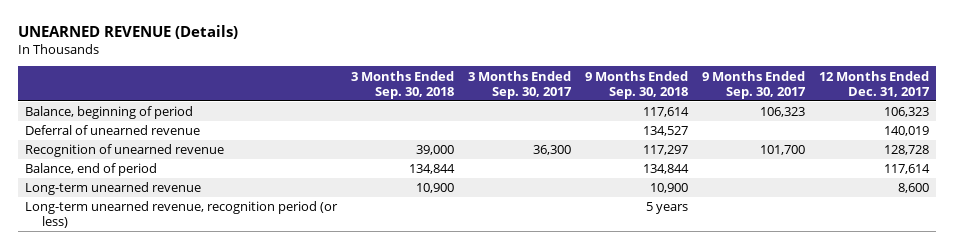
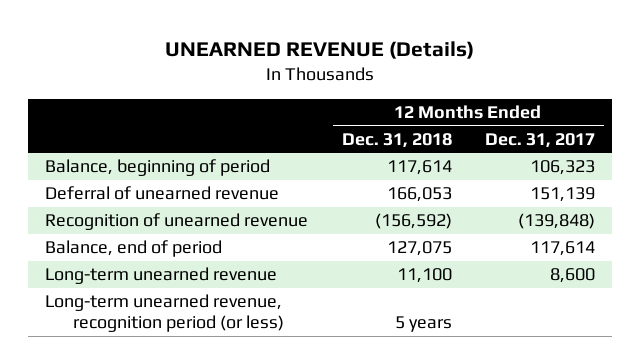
- | 3 Months Ended Sep. 30, 2018 | 3 Months Ended Sep. 30, 2017 | 9 Months Ended Sep. 30, 2018 | 9 Months Ended Sep. 30, 2017 | 12 Months Ended Dec. 31, 2017
+ | 12 Months Ended Dec. 31, 2018 | 12 Months Ended Dec. 31, 2017
- Deferral of unearned revenue | | | 134,527 | | 140,019
- Recognition of unearned revenue | 39,000 | 36,300 | 117,297 | 101,700 | 128,728
+ Deferral of unearned revenue | 166,053 | 151,139
+ Recognition of unearned revenue | (156,592) | (139,848)

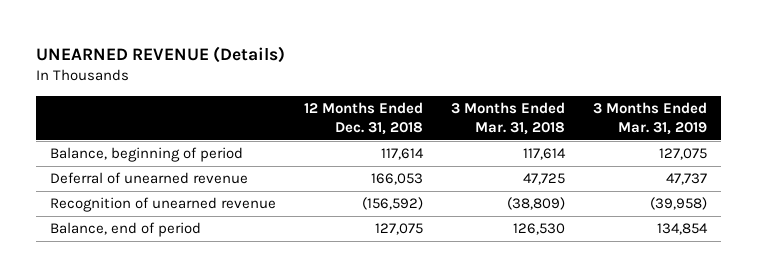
- | 12 Months Ended Dec. 31, 2018 | 12 Months Ended Dec. 31, 2017
+ | 12 Months Ended Dec. 31, 2018 | 3 Months Ended Mar. 31, 2018 | 3 Months Ended Mar. 31, 2019
- Long-term unearned revenue | 11,100 | 8,600
- Long-term unearned revenue, recognition period (or less) | 5 years |

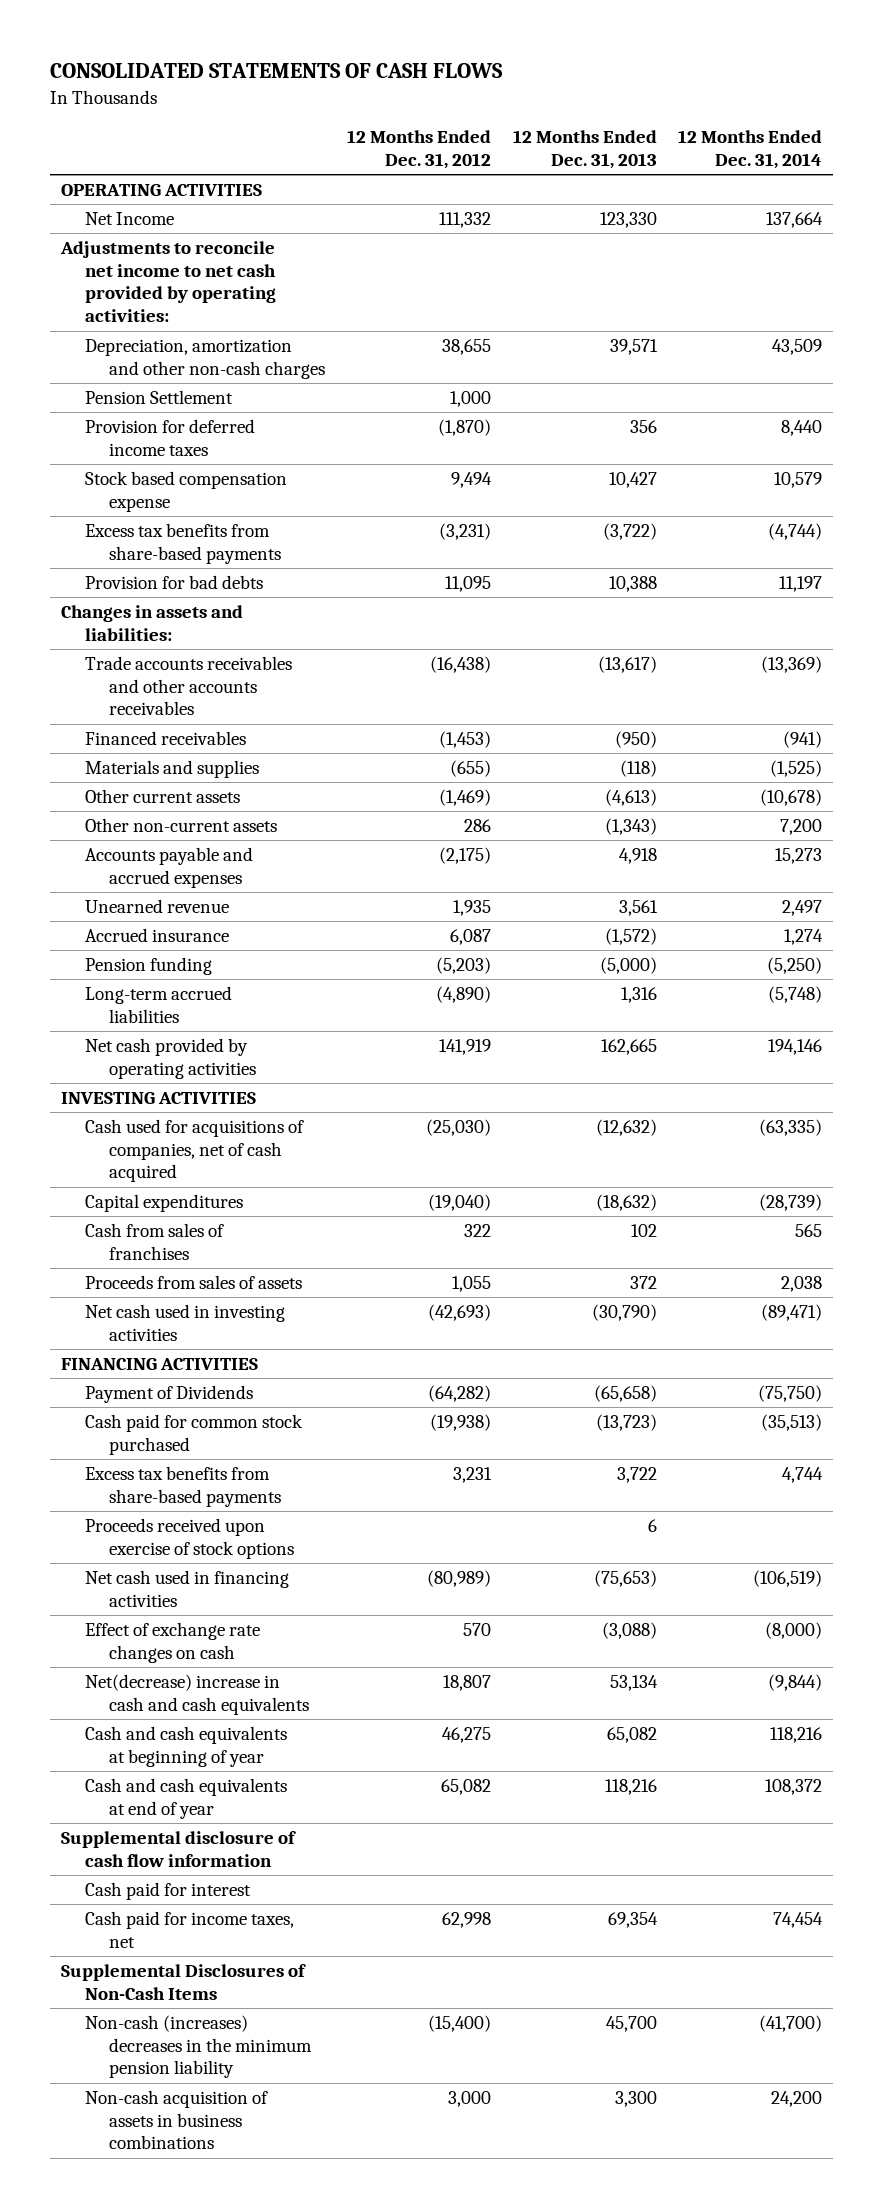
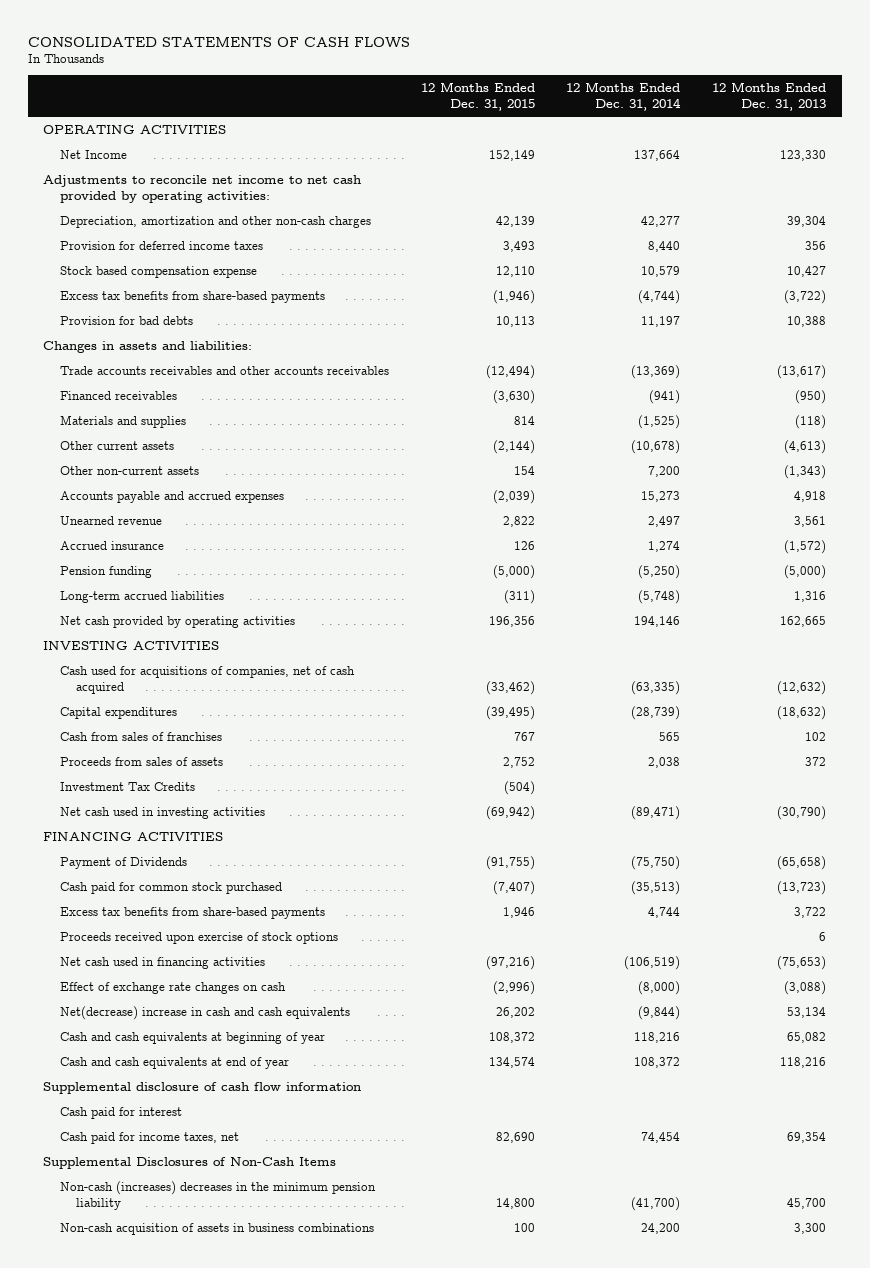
- | 12 Months Ended Dec. 31, 2012 | 12 Months Ended Dec. 31, 2013 | 12 Months Ended Dec. 31, 2014
+ | 12 Months Ended Dec. 31, 2015 | 12 Months Ended Dec. 31, 2014 | 12 Months Ended Dec. 31, 2013
- Depreciation, amortization and other non-cash charges | 38,655 | 39,571 | 43,509
- Pension Settlement | 1,000 | |
+ Depreciation, amortization and other non-cash charges | 42,139 | 42,277 | 39,304
+ Investment Tax Credits | (504) | |

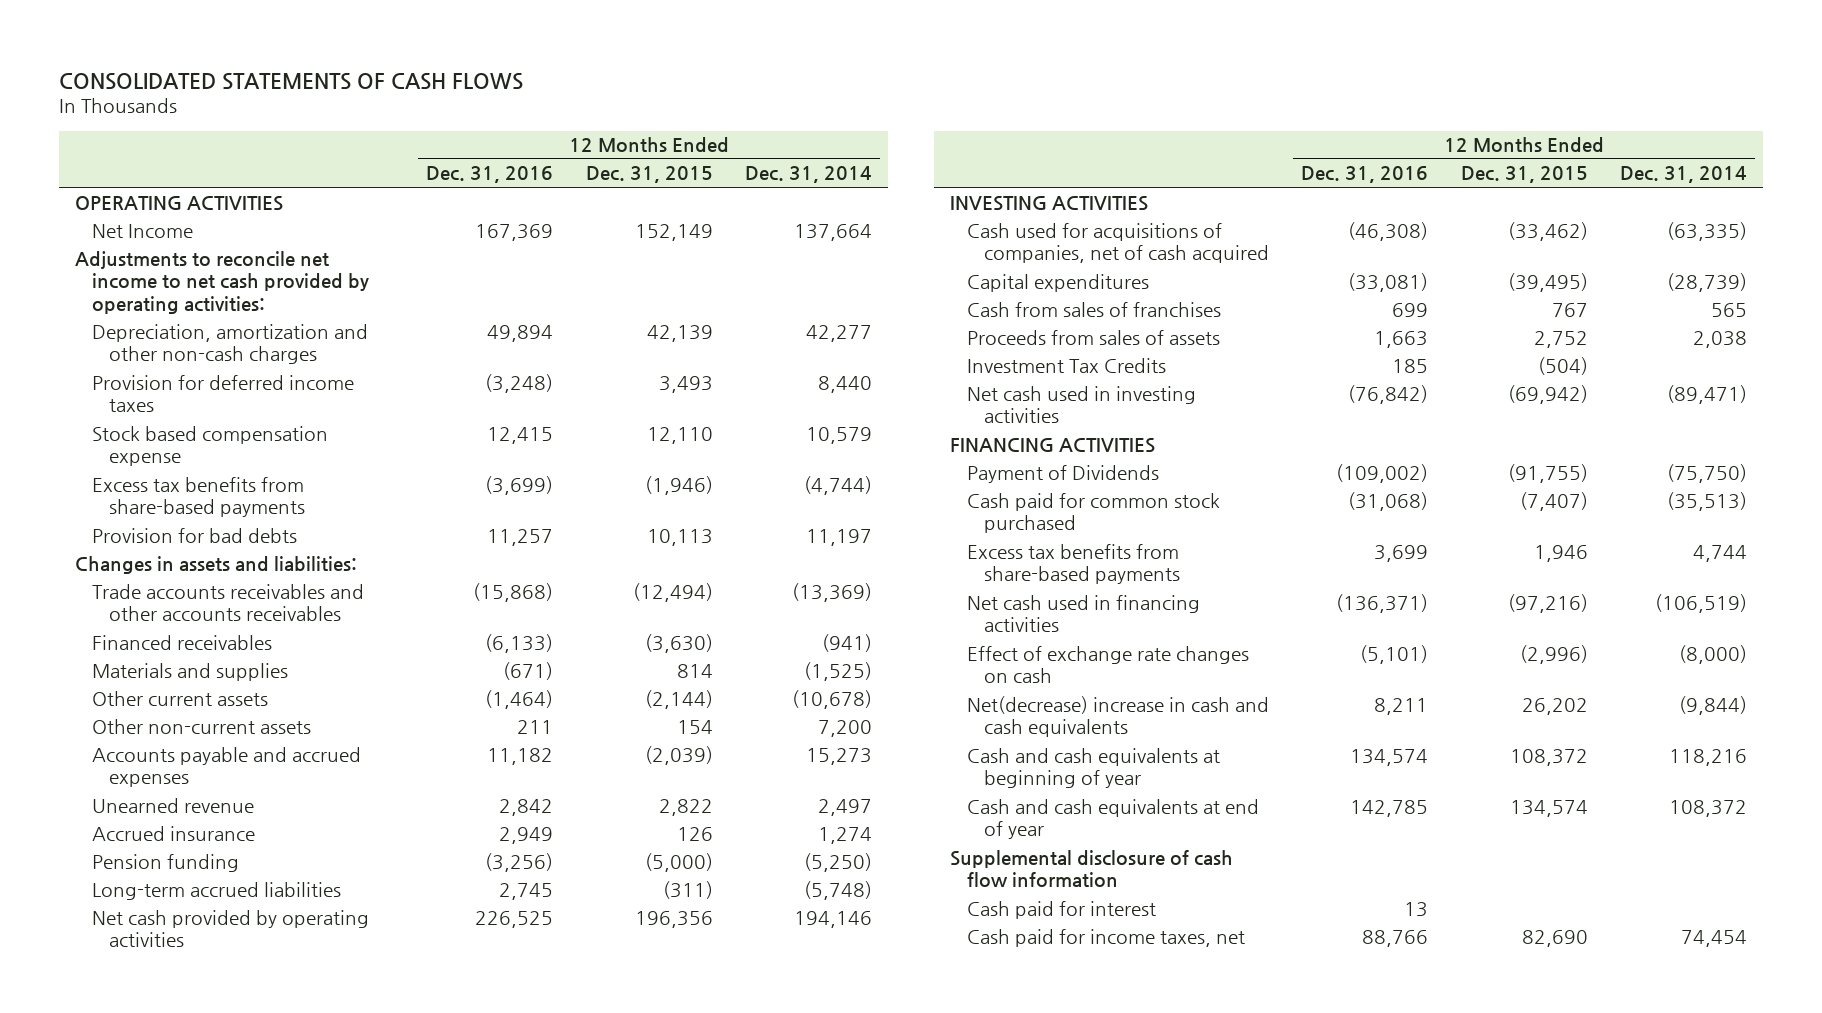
- | 12 Months Ended Dec. 31, 2015 | 12 Months Ended Dec. 31, 2014 | 12 Months Ended Dec. 31, 2013
+ | 12 Months Ended Dec. 31, 2016 | 12 Months Ended Dec. 31, 2015 | 12 Months Ended Dec. 31, 2014
- Proceeds received upon exercise of stock options | | | 6
- Supplemental Disclosures of Non-Cash Items
- Non-cash (increases) decreases in the minimum pension liability | 14,800 | (41,700) | 45,700
- Non-cash acquisition of assets in business combinations | 100 | 24,200 | 3,300

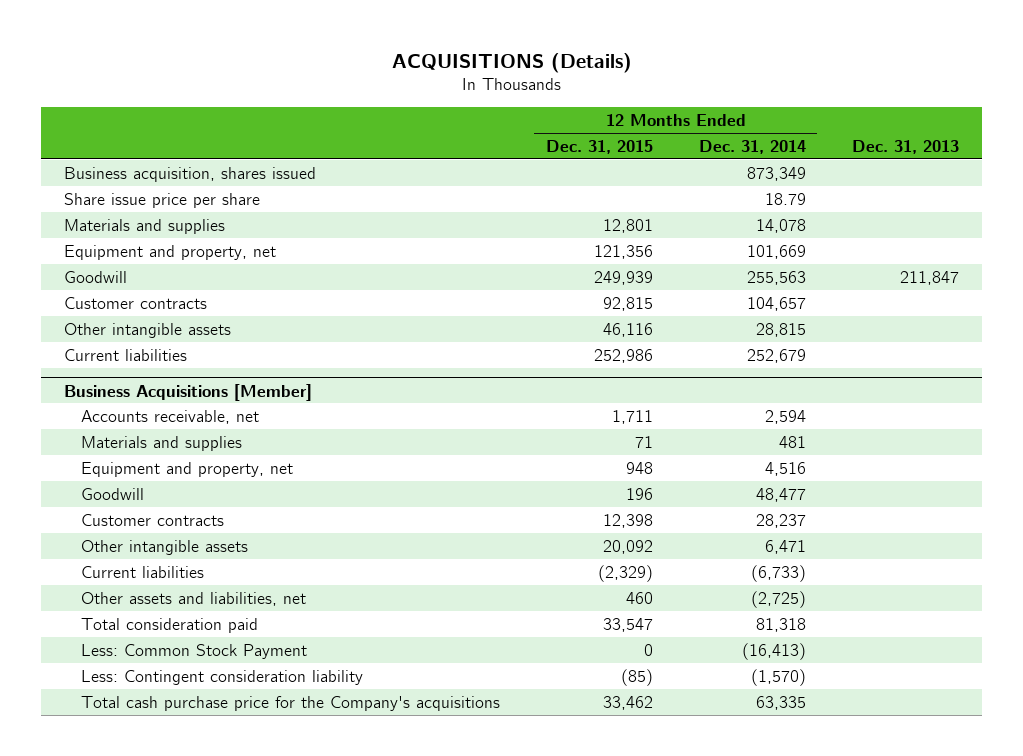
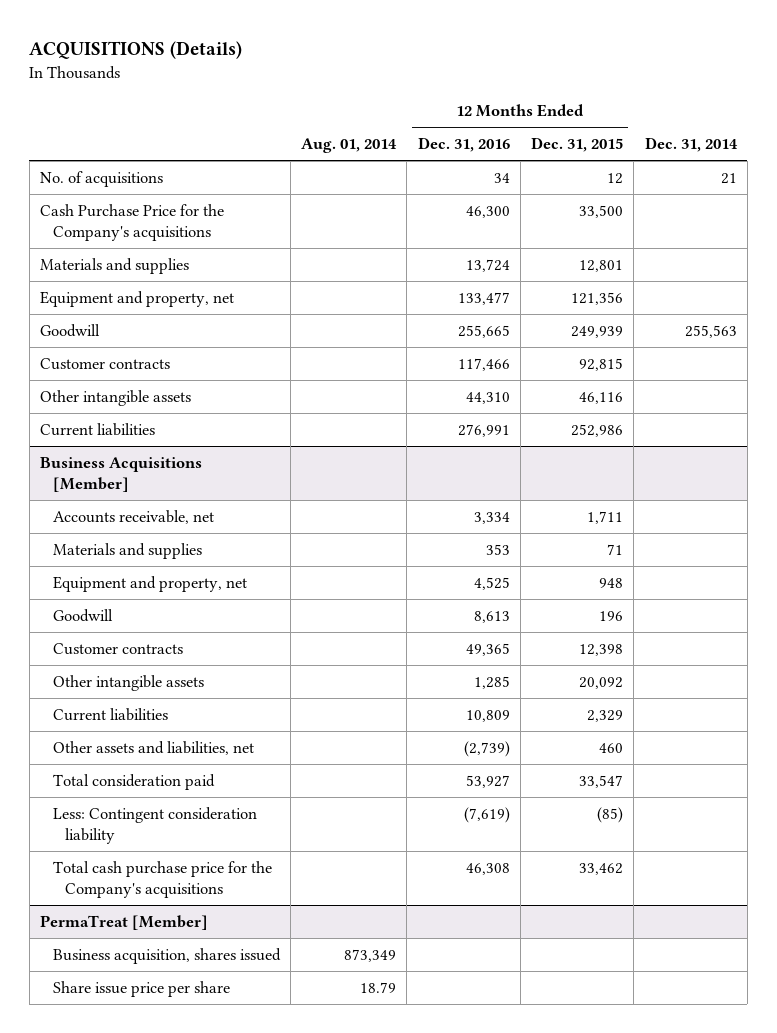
- | 12 Months Ended Dec. 31, 2015 | 12 Months Ended Dec. 31, 2014 | Dec. 31, 2013
+ | Aug. 01, 2014 | 12 Months Ended Dec. 31, 2016 | 12 Months Ended Dec. 31, 2015 | Dec. 31, 2014
- Business acquisition, shares issued | | 873,349 |
- Share issue price per share | | 18.79 |
+ No. of acquisitions | | 34 | 12 | 21
+ Cash Purchase Price for the Company's acquisitions | | 46,300 | 33,500 |
@ Business Acquisitions [Member]
- Current liabilities | (2,329) | (6,733) |
+ Current liabilities | | 10,809 | 2,329 |
- Less: Common Stock Payment | 0 | (16,413) |
+ PermaTreat [Member]
+ Business acquisition, shares issued | 873,349 | | |
+ Share issue price per share | 18.79 | | |

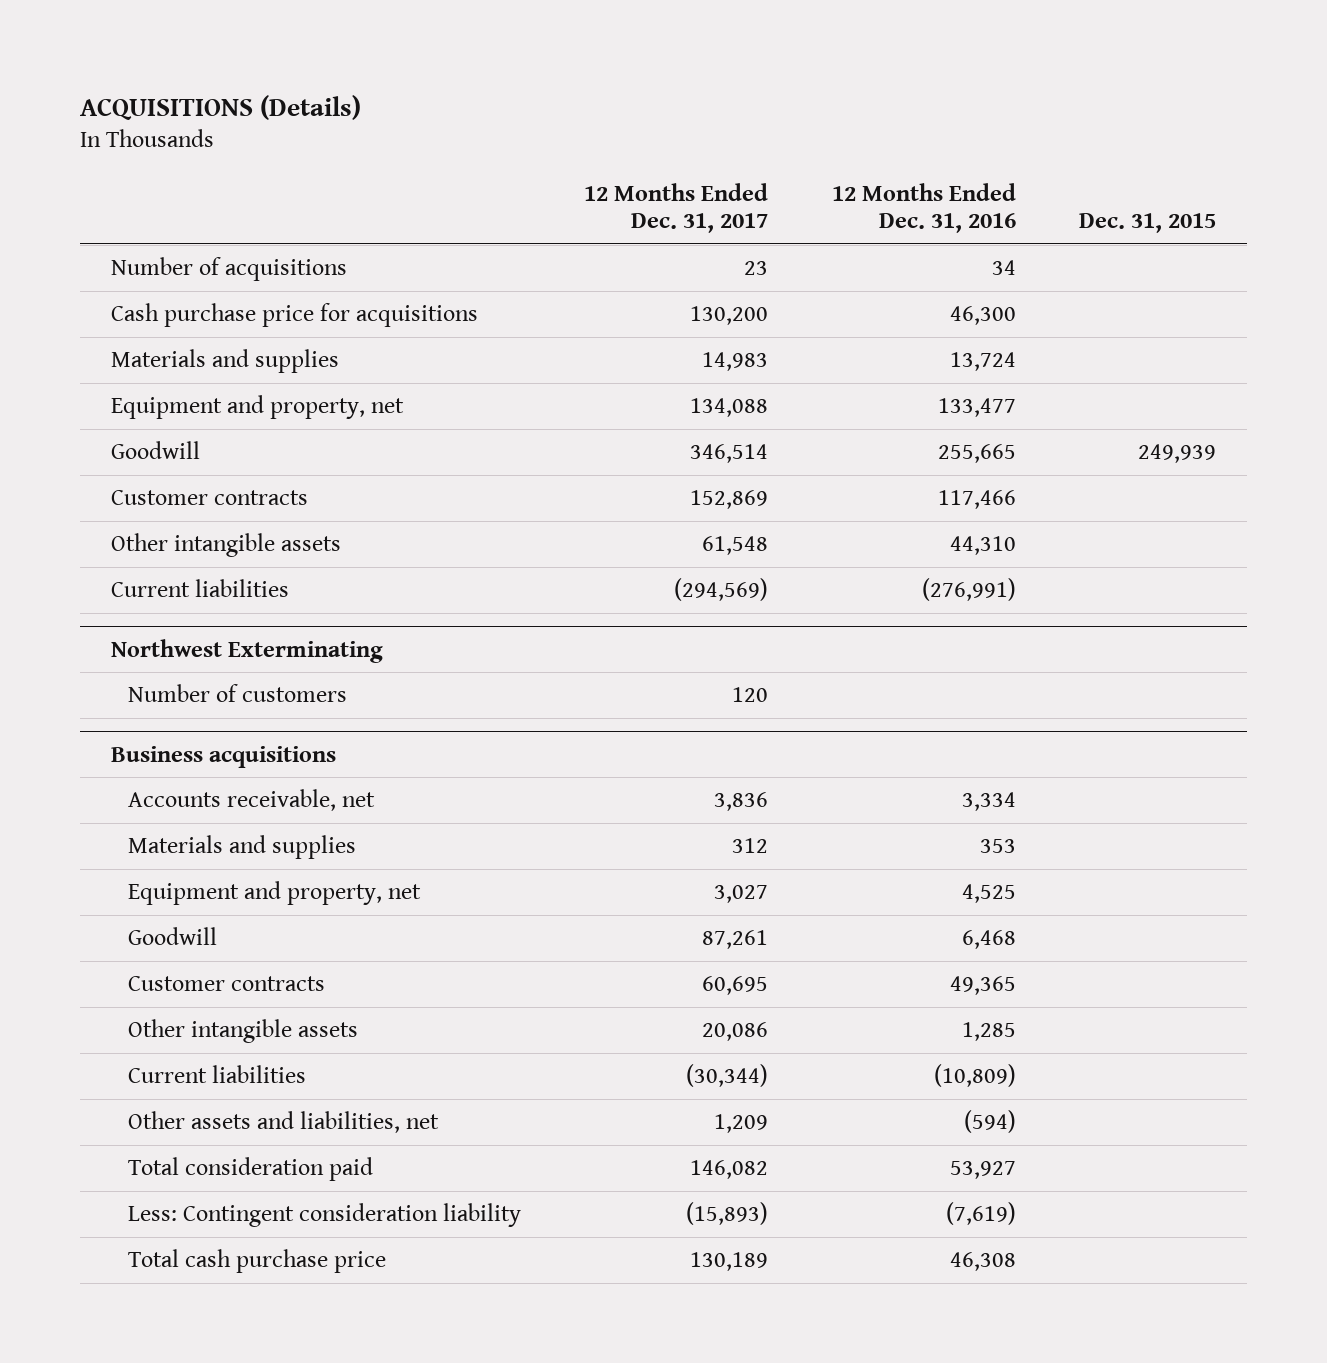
- | Aug. 01, 2014 | 12 Months Ended Dec. 31, 2016 | 12 Months Ended Dec. 31, 2015 | Dec. 31, 2014
+ | 12 Months Ended Dec. 31, 2017 | 12 Months Ended Dec. 31, 2016 | Dec. 31, 2015
- No. of acquisitions | | 34 | 12 | 21
- Cash Purchase Price for the Company's acquisitions | | 46,300 | 33,500 |
+ Number of acquisitions | 23 | 34 |
+ Cash purchase price for acquisitions | 130,200 | 46,300 |
- Current liabilities | | 276,991 | 252,986 |
- Business Acquisitions [Member]
+ Current liabilities | (294,569) | (276,991) |
+ Northwest Exterminating
+ Number of customers | 120 | |
+ Business acquisitions
- Goodwill | | 8,613 | 196 |
+ Goodwill | 87,261 | 6,468 |
- Current liabilities | | 10,809 | 2,329 |
- Other assets and liabilities, net | | (2,739) | 460 |
+ Current liabilities | (30,344) | (10,809) |
+ Other assets and liabilities, net | 1,209 | (594) |
- Total cash purchase price for the Company's acquisitions | | 46,308 | 33,462 |
- PermaTreat [Member]
- Business acquisition, shares issued | 873,349 | | |
- Share issue price per share | 18.79 | | |
+ Total cash purchase price | 130,189 | 46,308 |

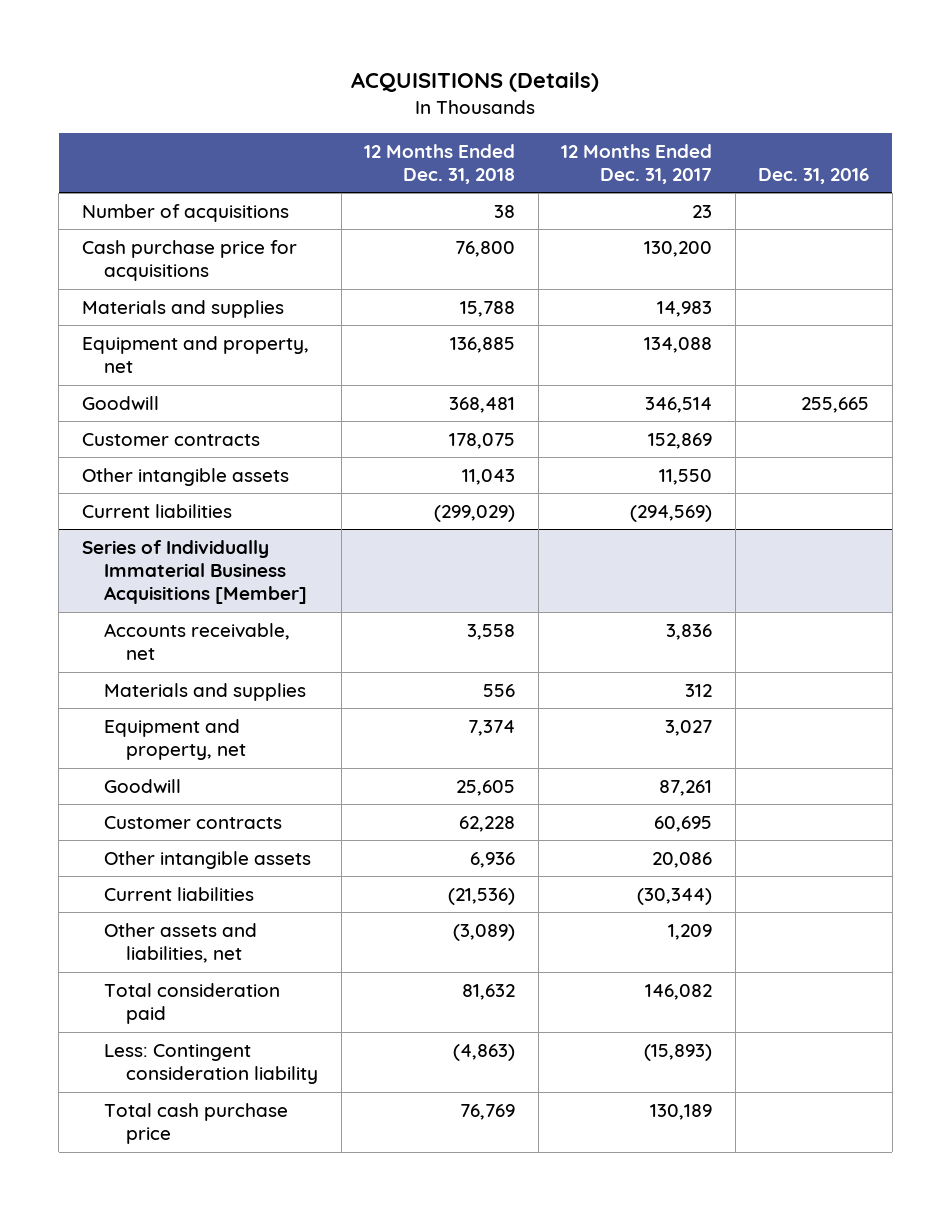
- | 12 Months Ended Dec. 31, 2017 | 12 Months Ended Dec. 31, 2016 | Dec. 31, 2015
+ | 12 Months Ended Dec. 31, 2018 | 12 Months Ended Dec. 31, 2017 | Dec. 31, 2016
- Other intangible assets | 61,548 | 44,310 |
+ Other intangible assets | 11,043 | 11,550 |
- Northwest Exterminating
- Number of customers | 120 | |
- Business acquisitions
+ Series of Individually Immaterial Business Acquisitions [Member]

